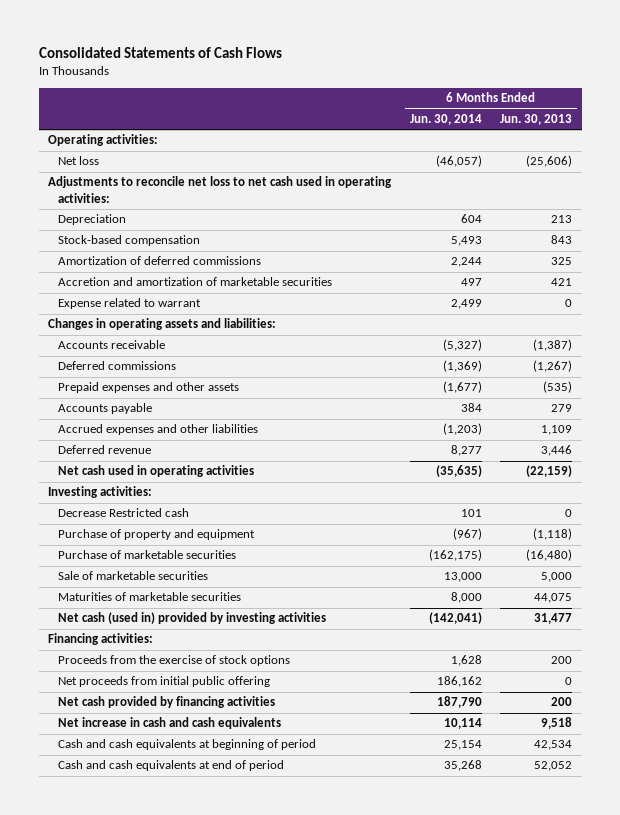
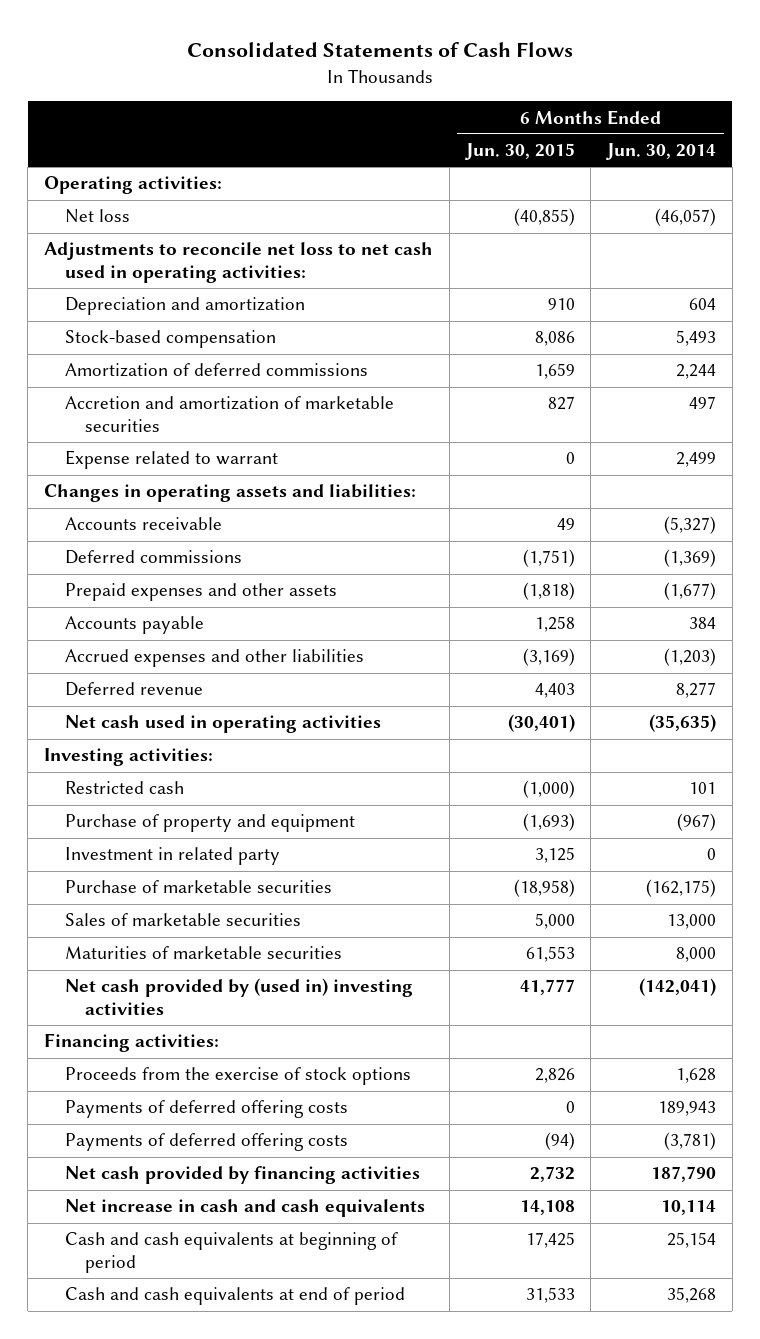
- | 6 Months Ended Jun. 30, 2014 | 6 Months Ended Jun. 30, 2013
+ | 6 Months Ended Jun. 30, 2015 | 6 Months Ended Jun. 30, 2014
- Depreciation | 604 | 213
+ Depreciation and amortization | 910 | 604
- Decrease Restricted cash | 101 | 0
+ Restricted cash | (1,000) | 101
+ Investment in related party | 3,125 | 0
- Sale of marketable securities | 13,000 | 5,000
+ Sales of marketable securities | 5,000 | 13,000
- Net cash (used in) provided by investing activities | (142,041) | 31,477
+ Net cash provided by (used in) investing activities | 41,777 | (142,041)
- Net proceeds from initial public offering | 186,162 | 0
+ Payments of deferred offering costs | 0 | 189,943
+ Payments of deferred offering costs | (94) | (3,781)

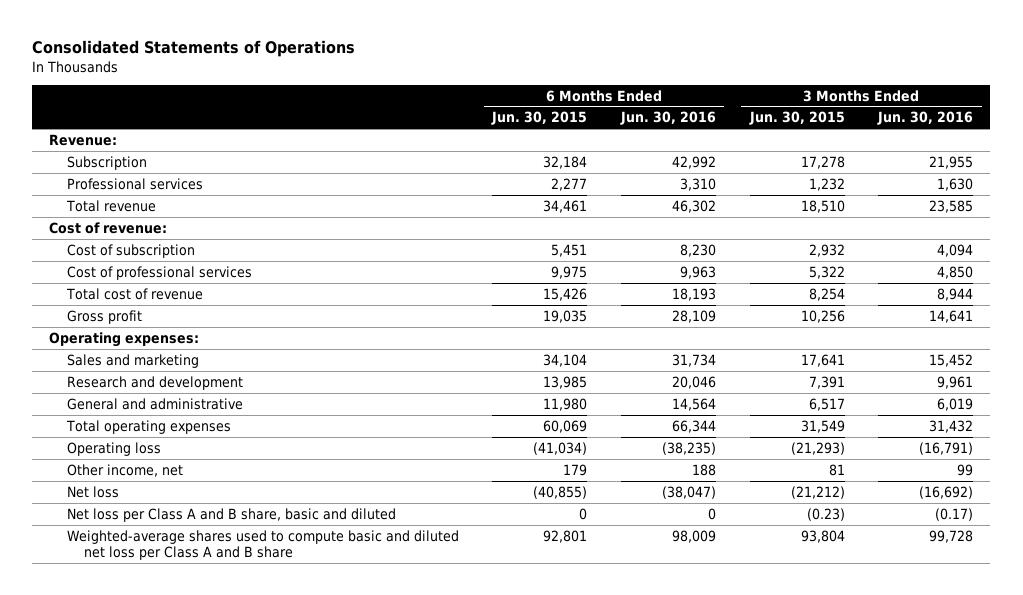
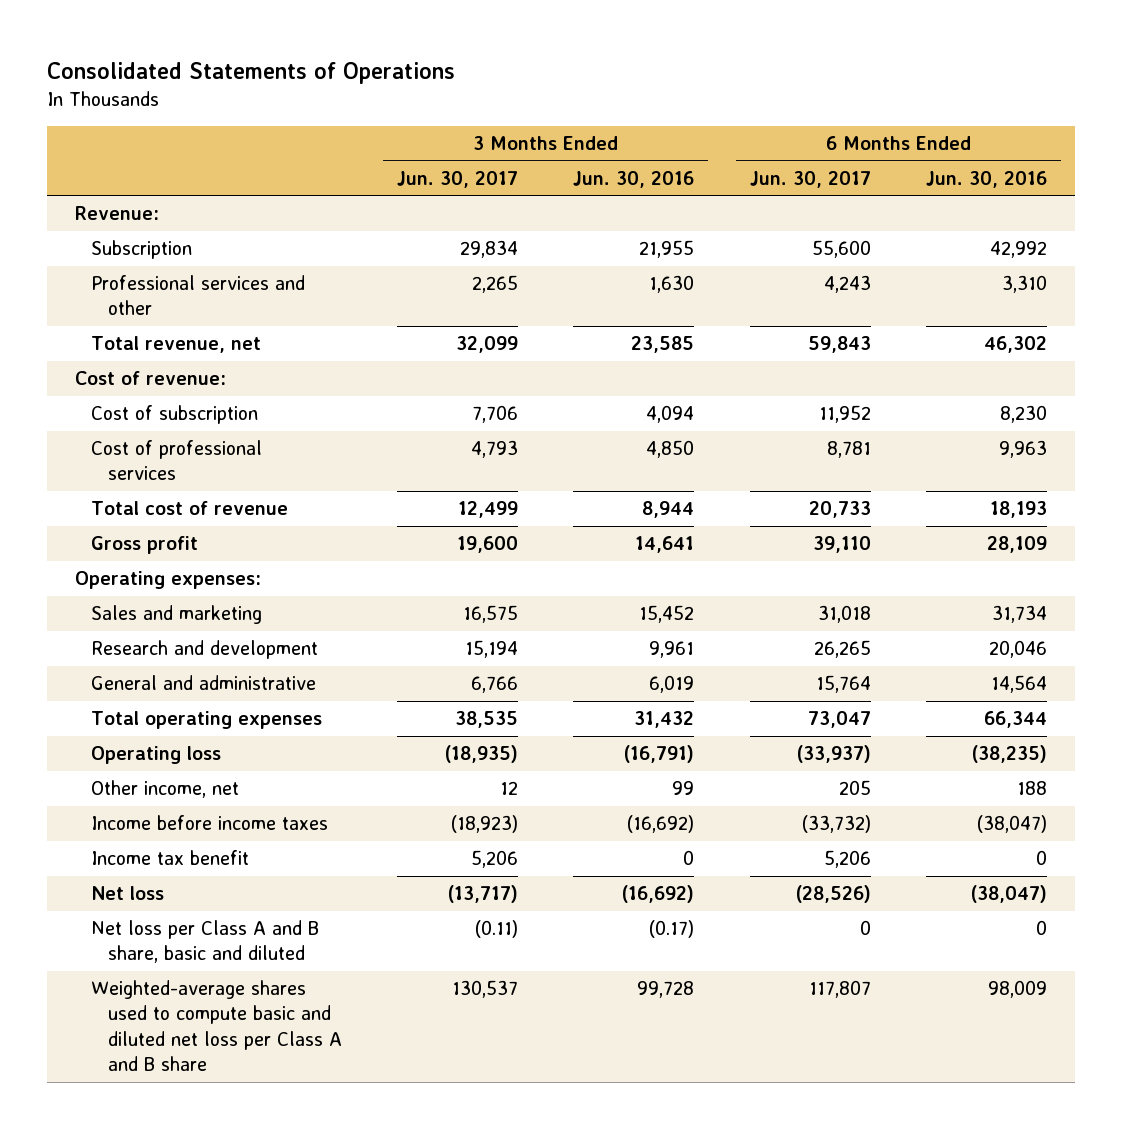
- | 6 Months Ended Jun. 30, 2015 | 6 Months Ended Jun. 30, 2016 | 3 Months Ended Jun. 30, 2015 | 3 Months Ended Jun. 30, 2016
+ | 3 Months Ended Jun. 30, 2017 | 3 Months Ended Jun. 30, 2016 | 6 Months Ended Jun. 30, 2017 | 6 Months Ended Jun. 30, 2016
- Professional services | 2,277 | 3,310 | 1,232 | 1,630
- Total revenue | 34,461 | 46,302 | 18,510 | 23,585
+ Professional services and other | 2,265 | 1,630 | 4,243 | 3,310
+ Total revenue, net | 32,099 | 23,585 | 59,843 | 46,302
+ Income before income taxes | (18,923) | (16,692) | (33,732) | (38,047)
+ Income tax benefit | 5,206 | 0 | 5,206 | 0

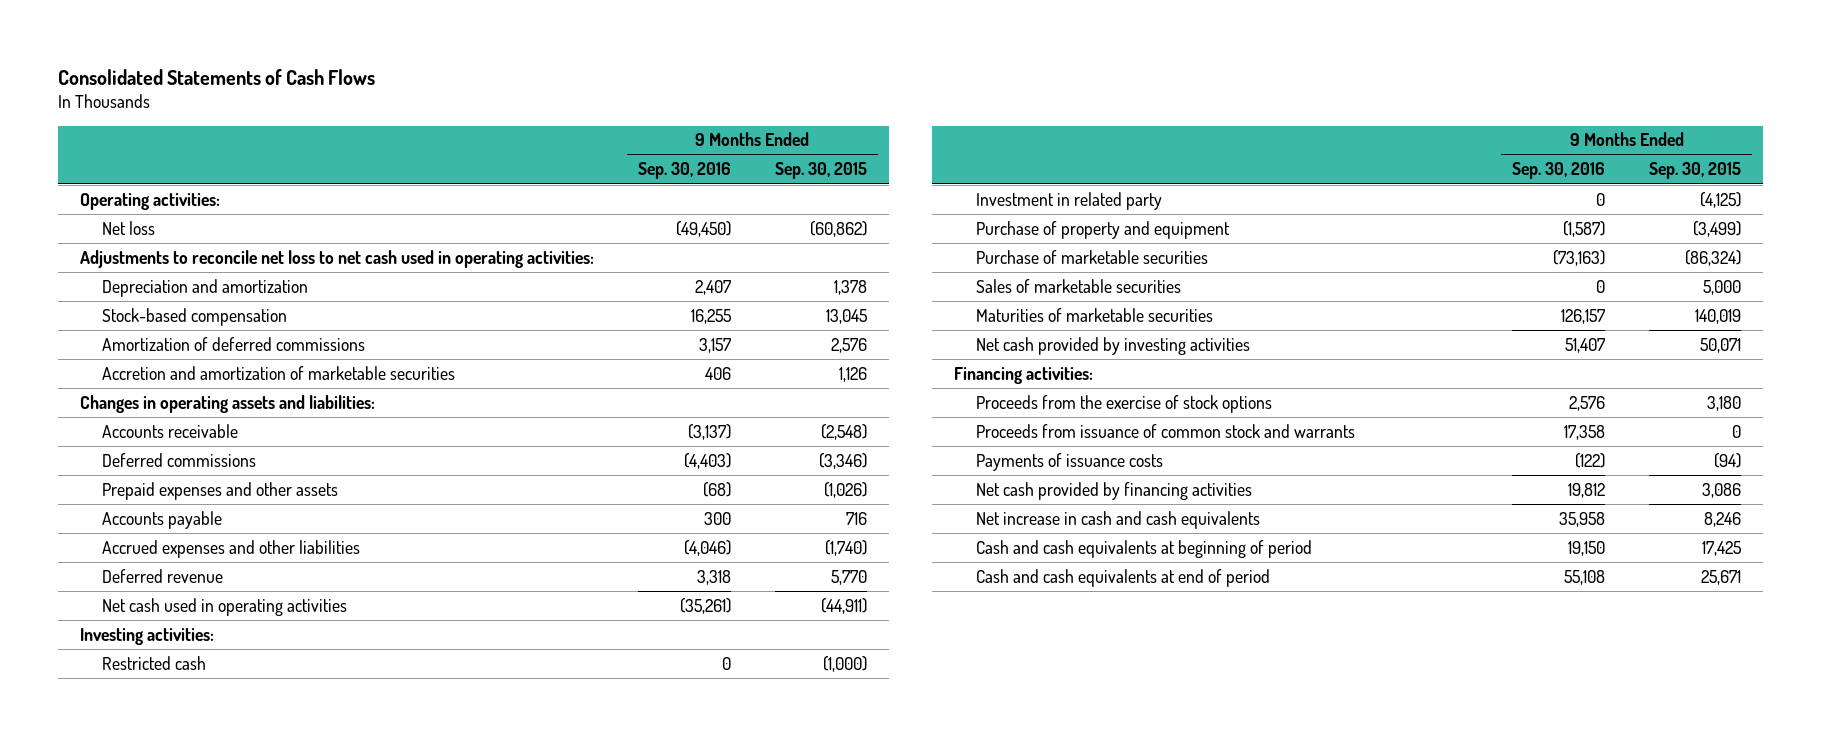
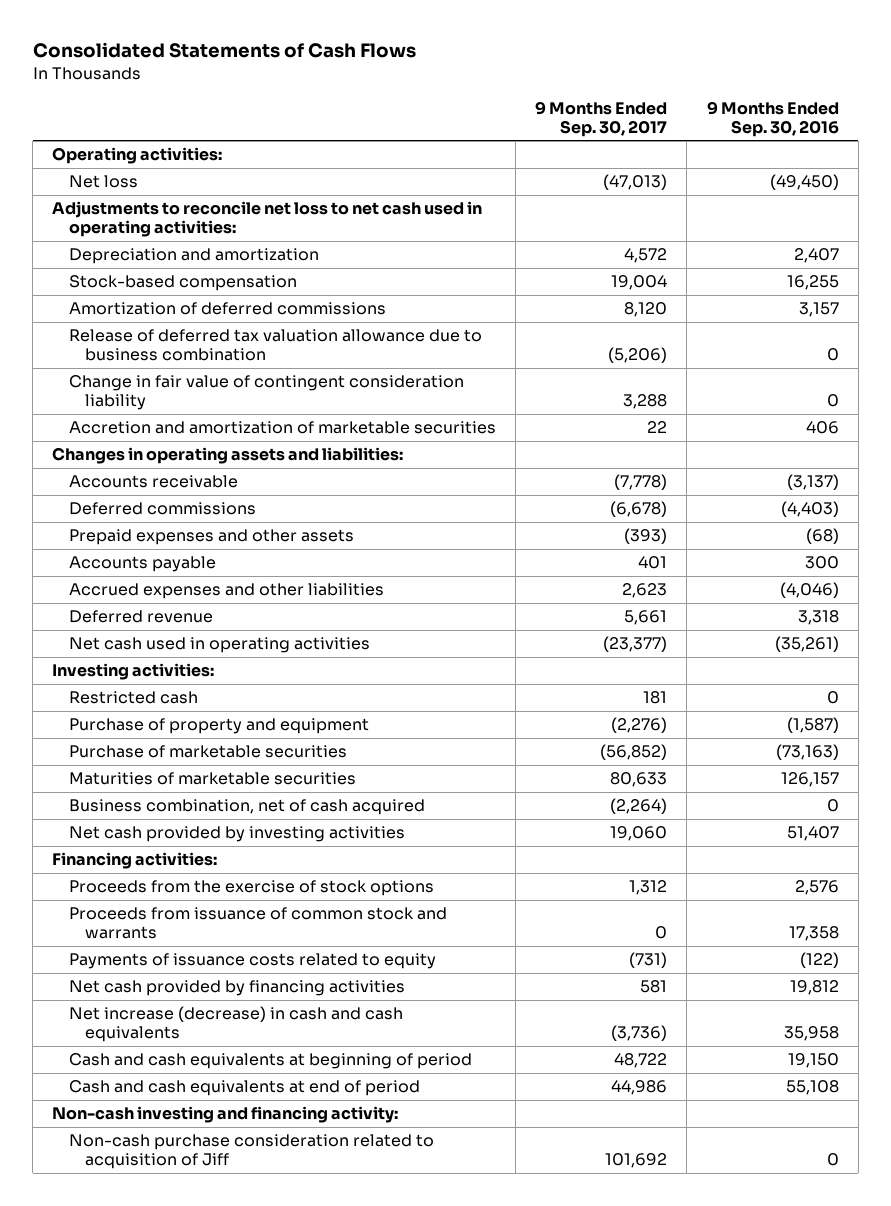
- | 9 Months Ended Sep. 30, 2016 | 9 Months Ended Sep. 30, 2015
+ | 9 Months Ended Sep. 30, 2017 | 9 Months Ended Sep. 30, 2016
+ Release of deferred tax valuation allowance due to business combination | (5,206) | 0
+ Change in fair value of contingent consideration liability | 3,288 | 0
- Investment in related party | 0 | (4,125)
- Sales of marketable securities | 0 | 5,000
+ Business combination, net of cash acquired | (2,264) | 0
- Payments of issuance costs | (122) | (94)
+ Payments of issuance costs related to equity | (731) | (122)
- Net increase in cash and cash equivalents | 35,958 | 8,246
+ Net increase (decrease) in cash and cash equivalents | (3,736) | 35,958
+ Non-cash investing and financing activity:
+ Non-cash purchase consideration related to acquisition of Jiff | 101,692 | 0

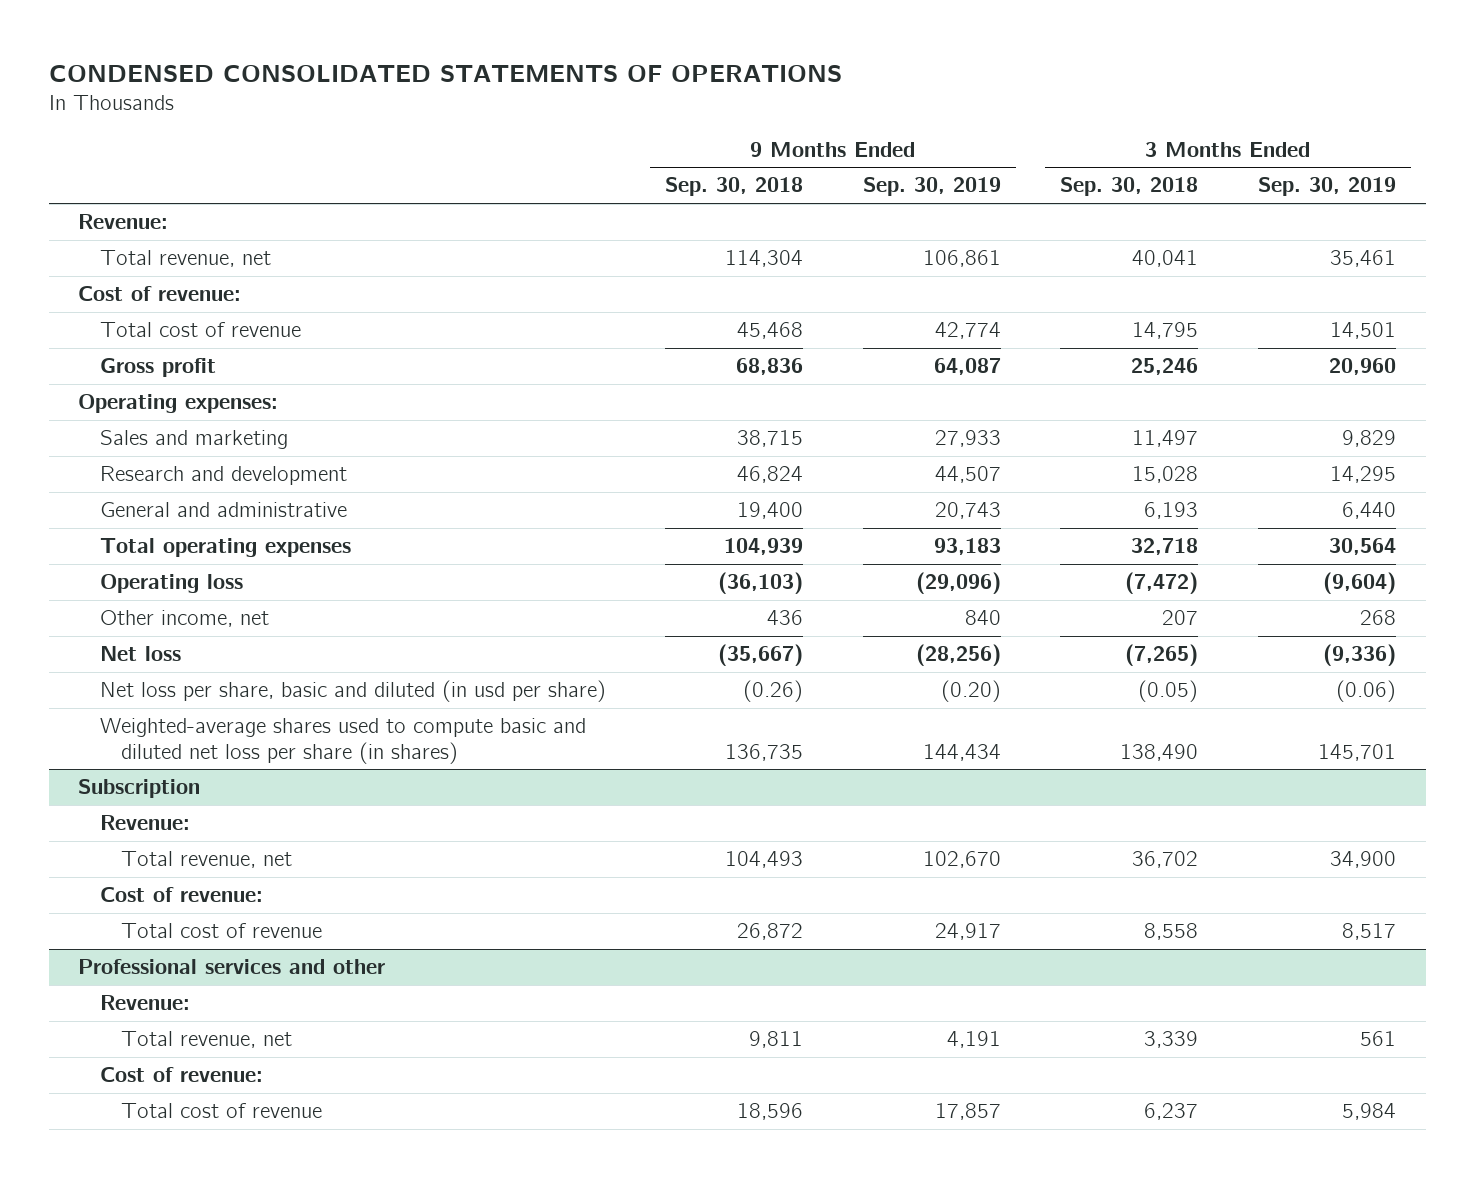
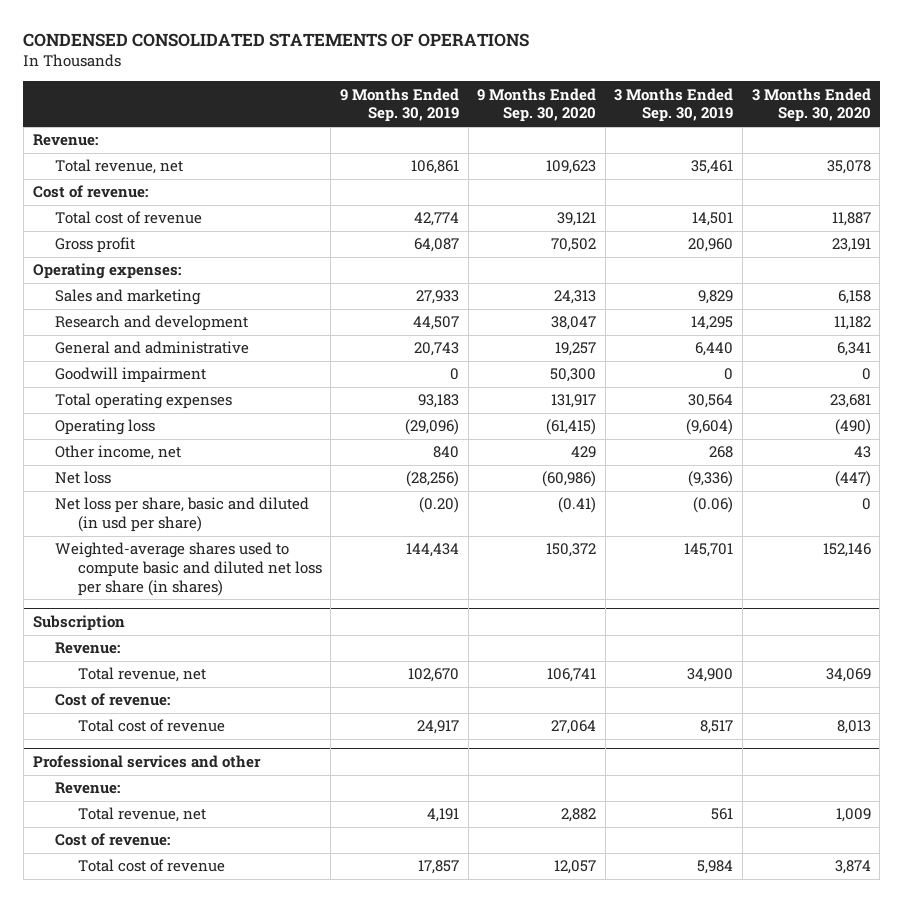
- | 9 Months Ended Sep. 30, 2018 | 9 Months Ended Sep. 30, 2019 | 3 Months Ended Sep. 30, 2018 | 3 Months Ended Sep. 30, 2019
+ | 9 Months Ended Sep. 30, 2019 | 9 Months Ended Sep. 30, 2020 | 3 Months Ended Sep. 30, 2019 | 3 Months Ended Sep. 30, 2020
+ Goodwill impairment | 0 | 50,300 | 0 | 0

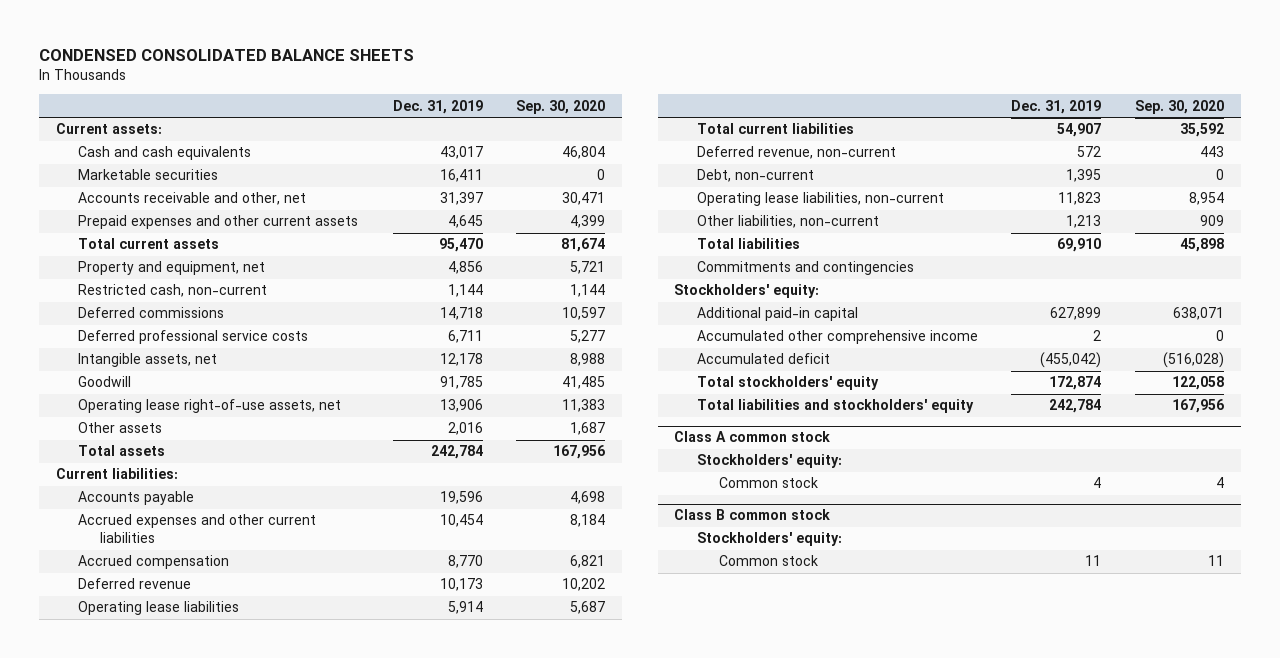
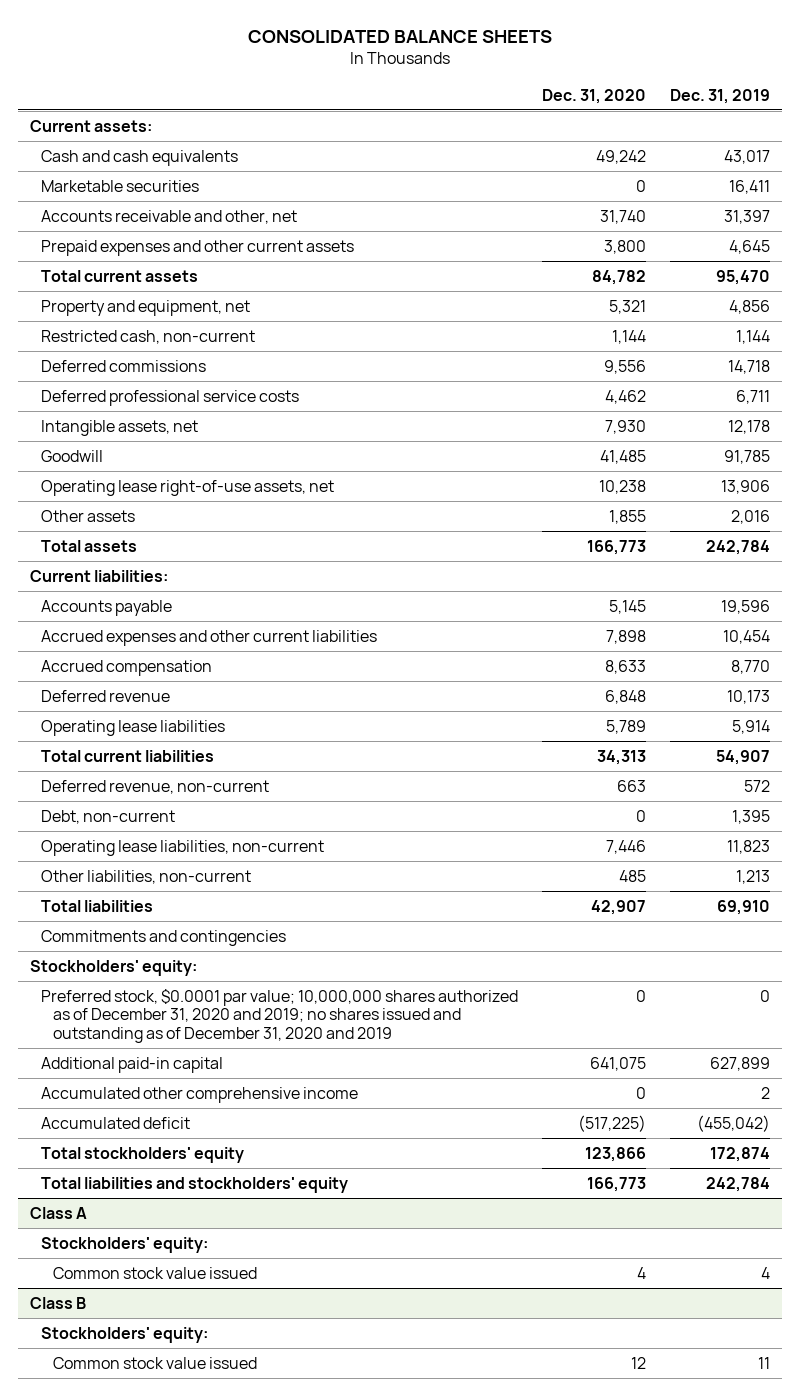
- CONDENSED CONSOLIDATED BALANCE SHEETS
+ CONSOLIDATED BALANCE SHEETS
- | Dec. 31, 2019 | Sep. 30, 2020
+ | Dec. 31, 2020 | Dec. 31, 2019
+ Preferred stock, $0.0001 par value; 10,000,000 shares authorized as of December 31, 2020 and 2019; no shares issued and outstanding as of December 31, 2020 and 2019 | 0 | 0
- Class A common stock
+ Class A
- Common stock | 4 | 4
- Class B common stock
+ Common stock value issued | 4 | 4
+ Class B
- Common stock | 11 | 11
+ Common stock value issued | 12 | 11

